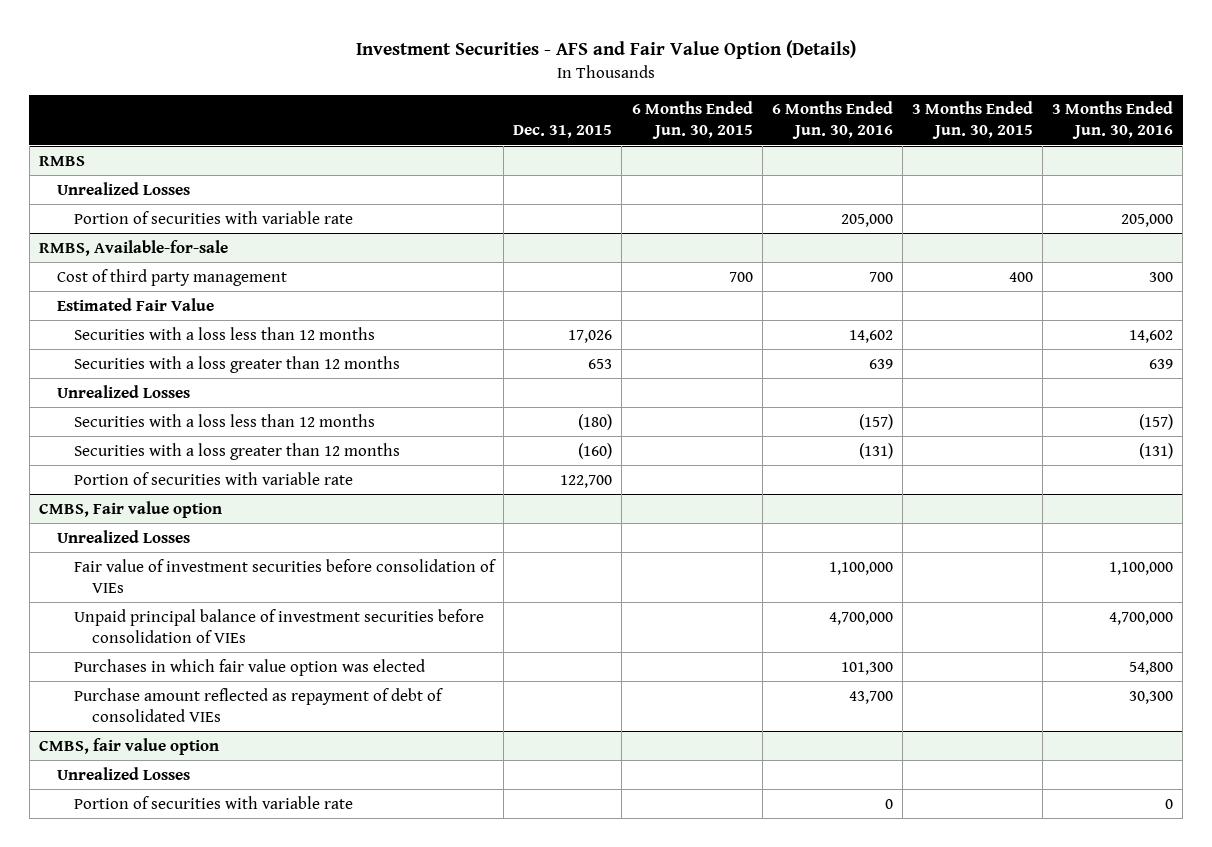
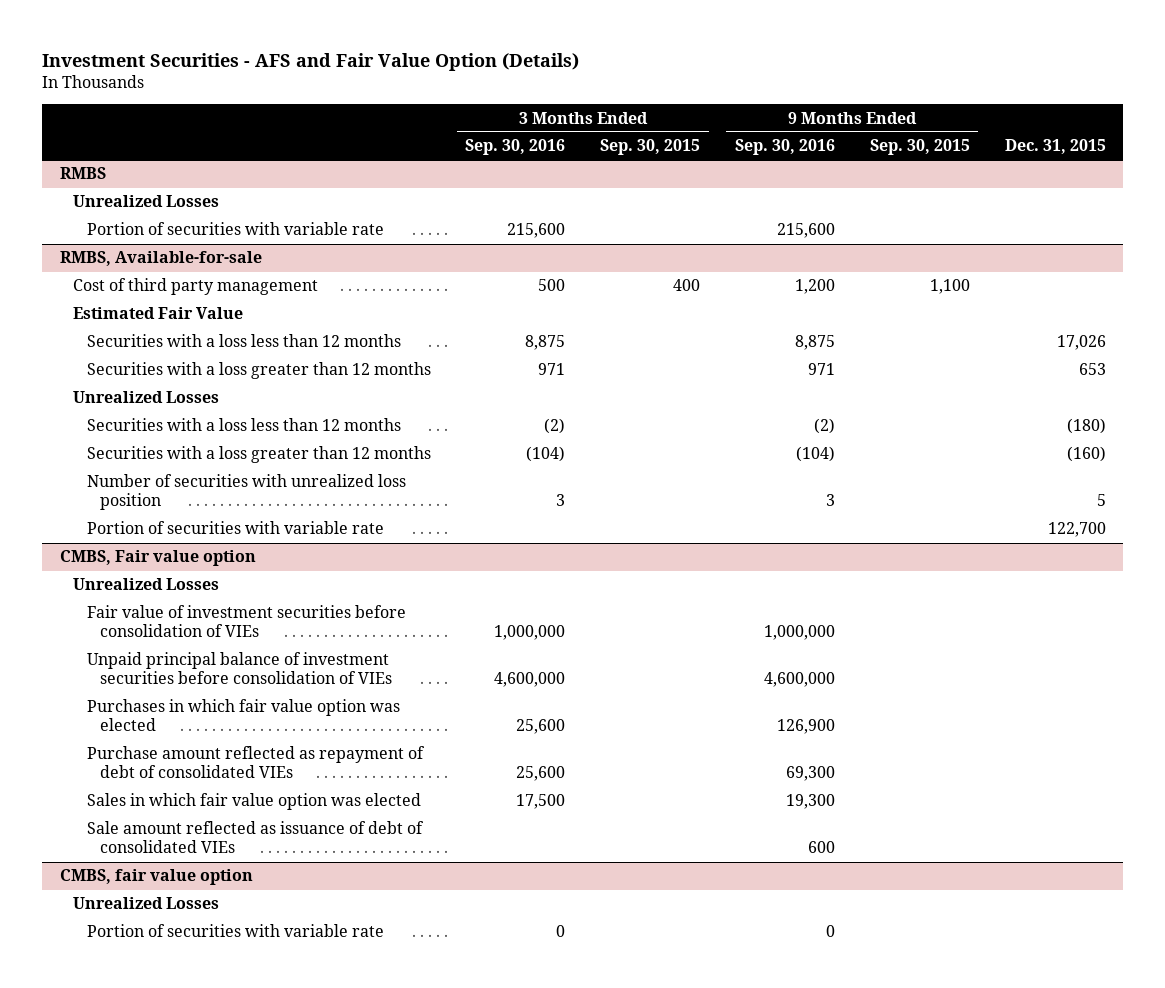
- | Dec. 31, 2015 | 6 Months Ended Jun. 30, 2015 | 6 Months Ended Jun. 30, 2016 | 3 Months Ended Jun. 30, 2015 | 3 Months Ended Jun. 30, 2016
+ | 3 Months Ended Sep. 30, 2016 | 3 Months Ended Sep. 30, 2015 | 9 Months Ended Sep. 30, 2016 | 9 Months Ended Sep. 30, 2015 | Dec. 31, 2015
@ RMBS, Available-for-sale
+ Number of securities with unrealized loss position | 3 | | 3 | | 5
@ CMBS, Fair value option
+ Sales in which fair value option was elected | 17,500 | | 19,300 | |
+ Sale amount reflected as issuance of debt of consolidated VIEs | | | 600 | |

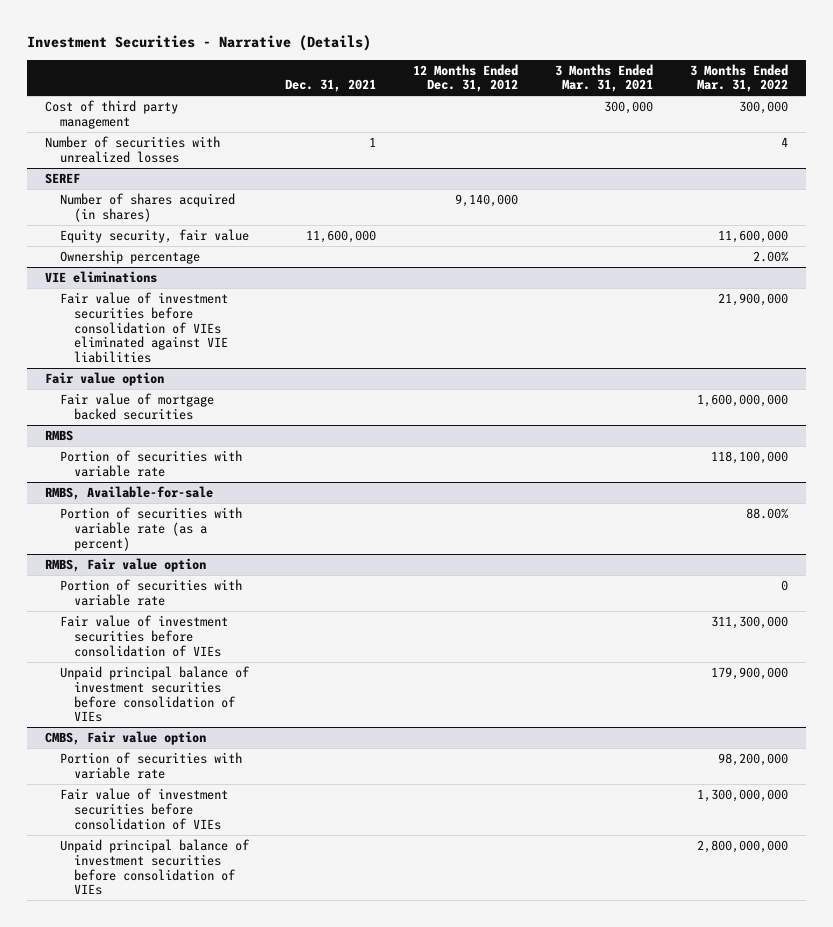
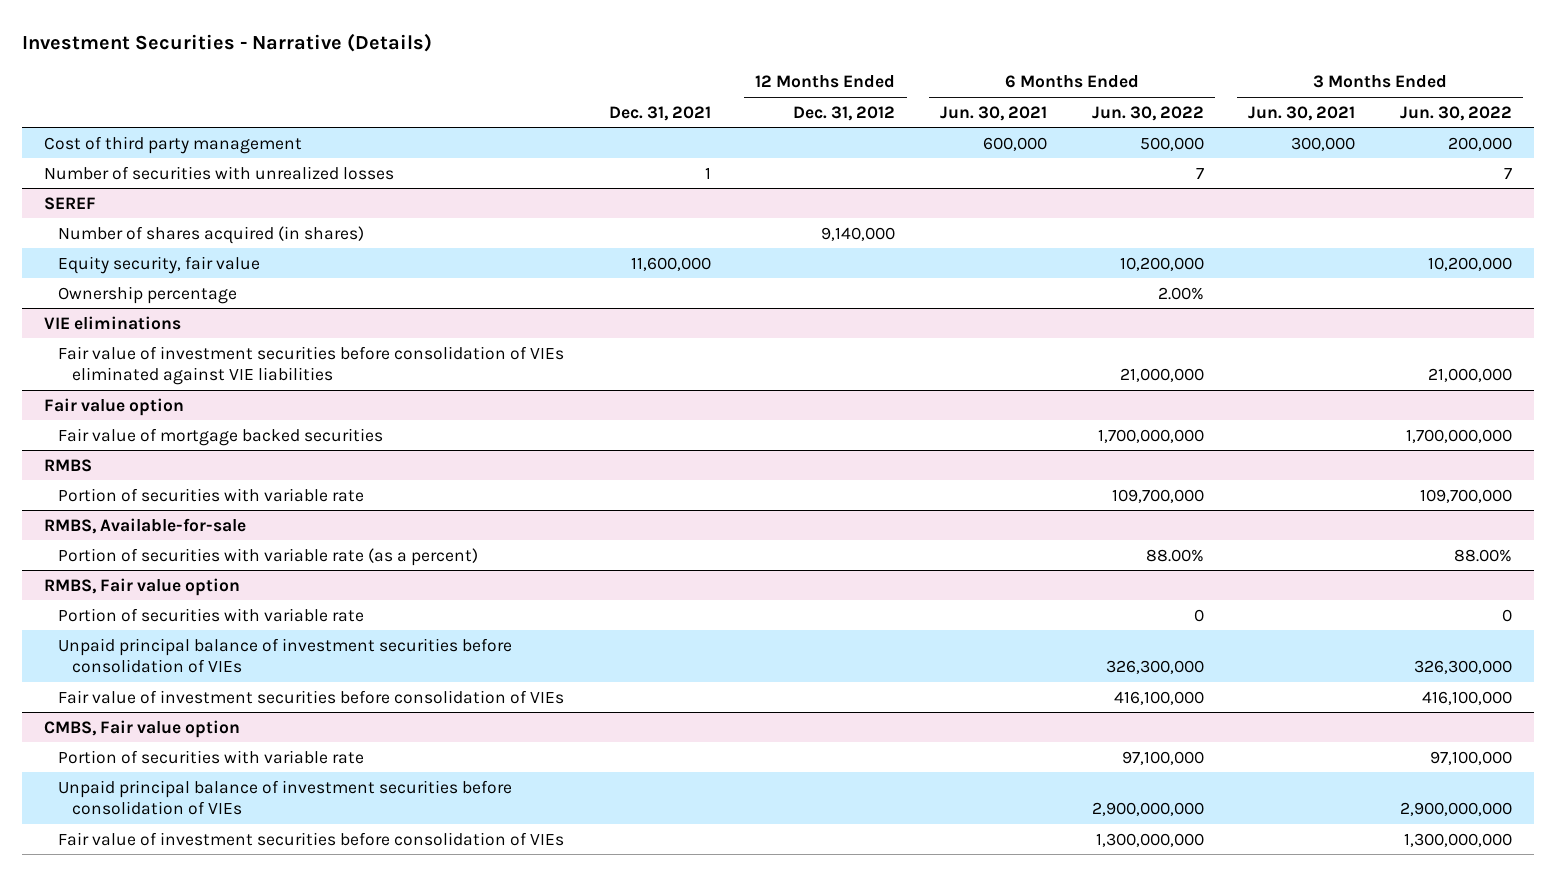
- | Dec. 31, 2021 | 12 Months Ended Dec. 31, 2012 | 3 Months Ended Mar. 31, 2021 | 3 Months Ended Mar. 31, 2022
+ | Dec. 31, 2021 | 12 Months Ended Dec. 31, 2012 | 6 Months Ended Jun. 30, 2021 | 6 Months Ended Jun. 30, 2022 | 3 Months Ended Jun. 30, 2021 | 3 Months Ended Jun. 30, 2022
@ RMBS, Fair value option
moved down: Fair value of investment securities before consolidation of VIEs | | | | 416,100,000 | | 416,100,000
@ CMBS, Fair value option
moved down: Fair value of investment securities before consolidation of VIEs | | | | 1,300,000,000 | | 1,300,000,000

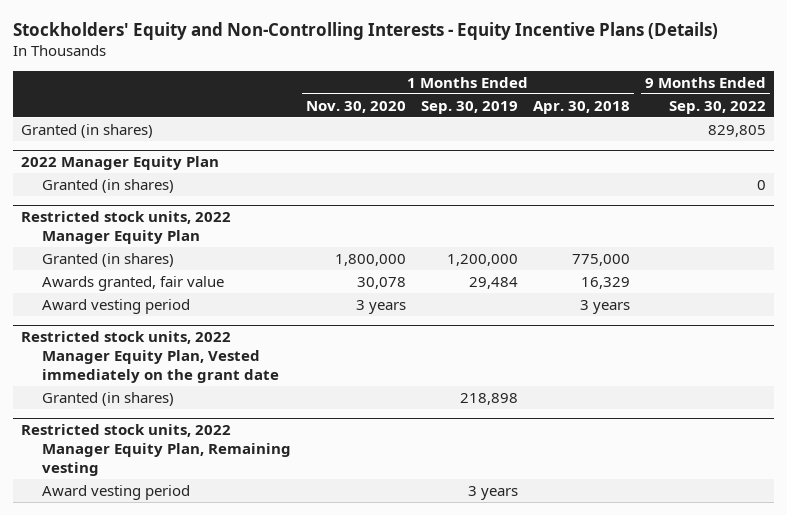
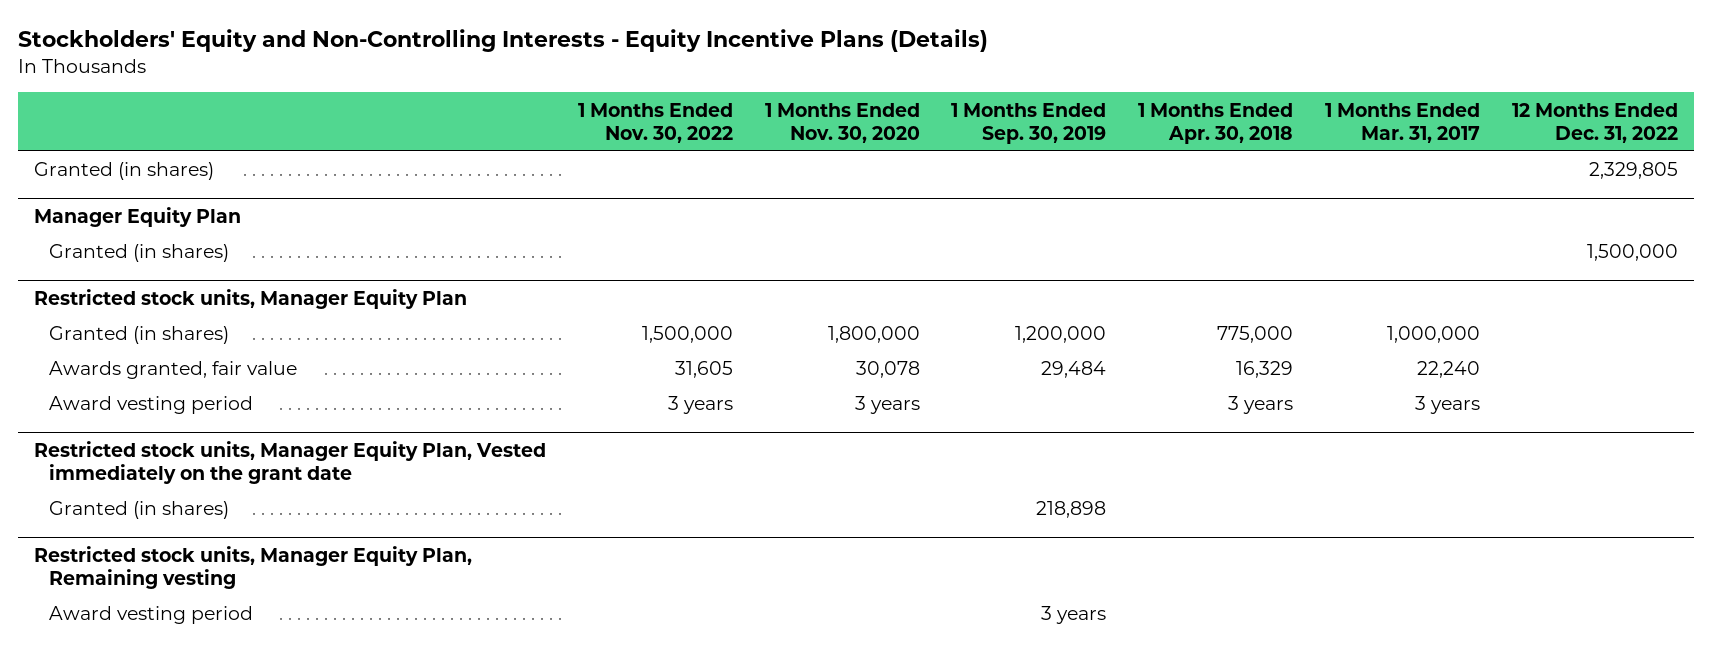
- | 1 Months Ended Nov. 30, 2020 | 1 Months Ended Sep. 30, 2019 | 1 Months Ended Apr. 30, 2018 | 9 Months Ended Sep. 30, 2022
+ | 1 Months Ended Nov. 30, 2022 | 1 Months Ended Nov. 30, 2020 | 1 Months Ended Sep. 30, 2019 | 1 Months Ended Apr. 30, 2018 | 1 Months Ended Mar. 31, 2017 | 12 Months Ended Dec. 31, 2022
- 2022 Manager Equity Plan
+ Manager Equity Plan
- Restricted stock units, 2022 Manager Equity Plan
+ Restricted stock units, Manager Equity Plan
- Restricted stock units, 2022 Manager Equity Plan, Vested immediately on the grant date
+ Restricted stock units, Manager Equity Plan, Vested immediately on the grant date
- Restricted stock units, 2022 Manager Equity Plan, Remaining vesting
+ Restricted stock units, Manager Equity Plan, Remaining vesting

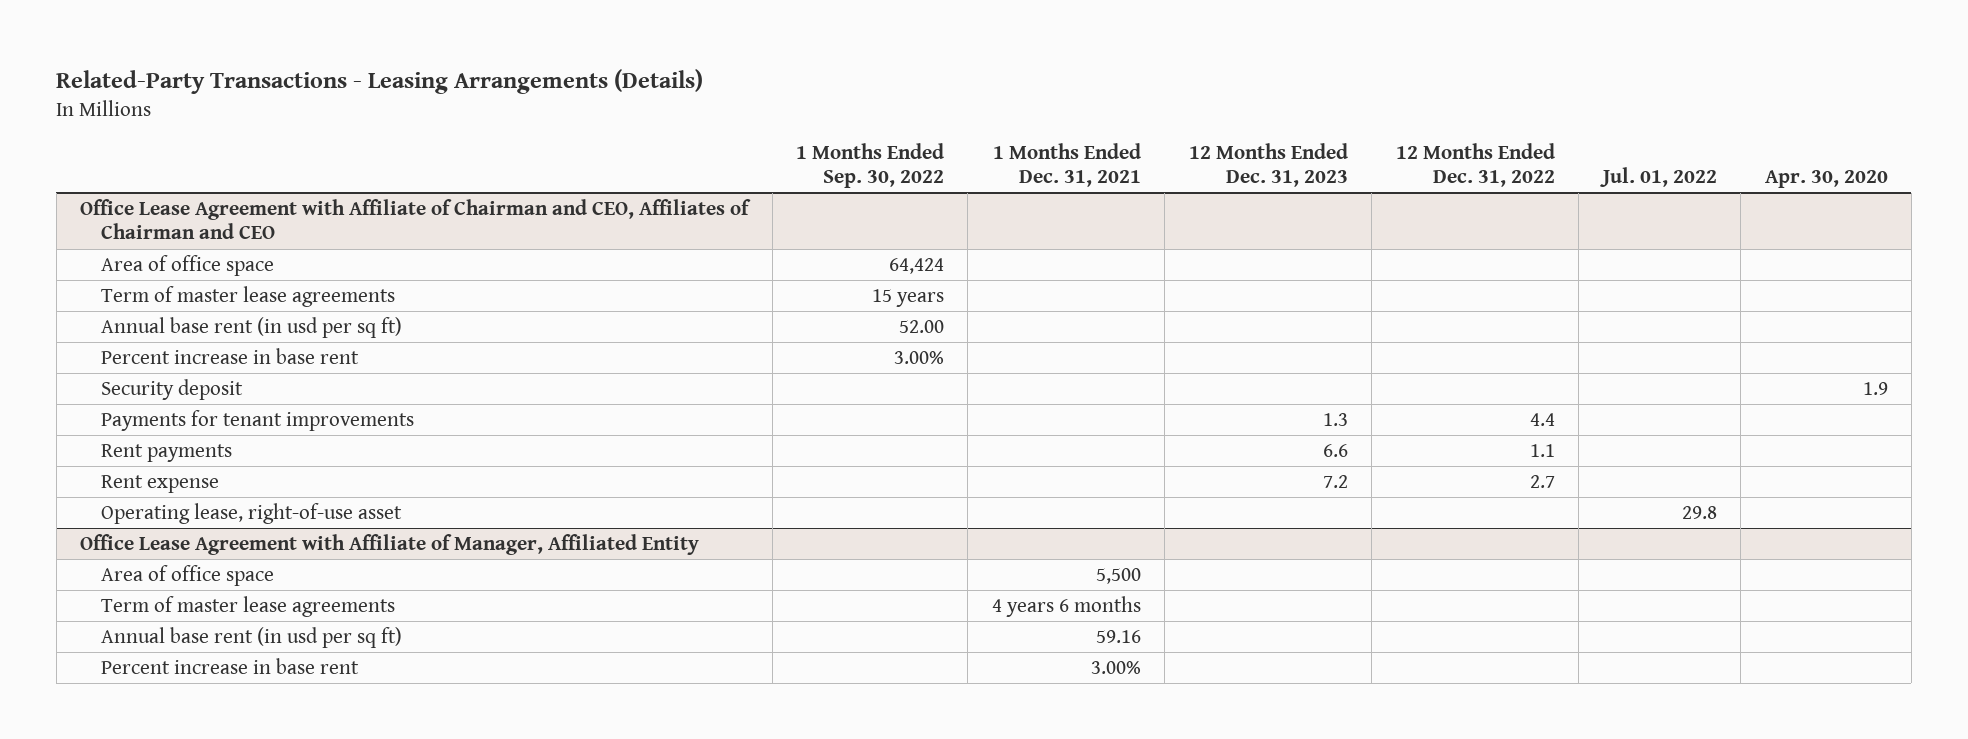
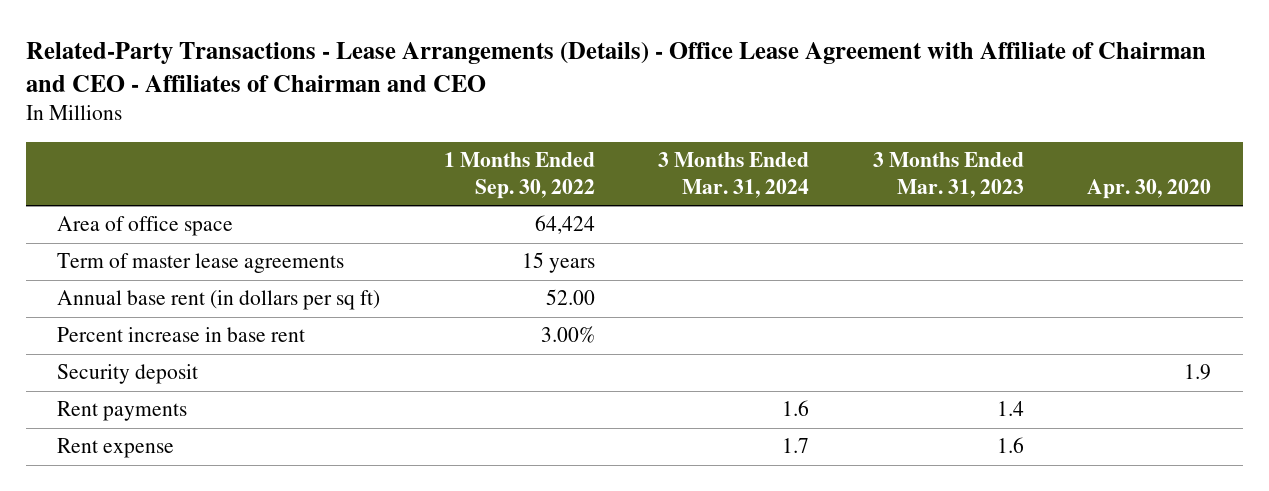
- Related-Party Transactions - Leasing Arrangements (Details)
+ Related-Party Transactions - Lease Arrangements (Details) - Office Lease Agreement with Affiliate of Chairman and CEO - Affiliates of Chairman and CEO
- | 1 Months Ended Sep. 30, 2022 | 1 Months Ended Dec. 31, 2021 | 12 Months Ended Dec. 31, 2023 | 12 Months Ended Dec. 31, 2022 | Jul. 01, 2022 | Apr. 30, 2020
+ | 1 Months Ended Sep. 30, 2022 | 3 Months Ended Mar. 31, 2024 | 3 Months Ended Mar. 31, 2023 | Apr. 30, 2020
- Office Lease Agreement with Affiliate of Chairman and CEO, Affiliates of Chairman and CEO
- Annual base rent (in usd per sq ft) | 52.00 | | | | |
+ Annual base rent (in dollars per sq ft) | 52.00 | | |
- Payments for tenant improvements | | | 1.3 | 4.4 | |
- Operating lease, right-of-use asset | | | | | 29.8 |
- Office Lease Agreement with Affiliate of Manager, Affiliated Entity
- Area of office space | | 5,500 | | | |
- Term of master lease agreements | | 4 years 6 months | | | |
- Annual base rent (in usd per sq ft) | | 59.16 | | | |
- Percent increase in base rent | | 3.00% | | | |

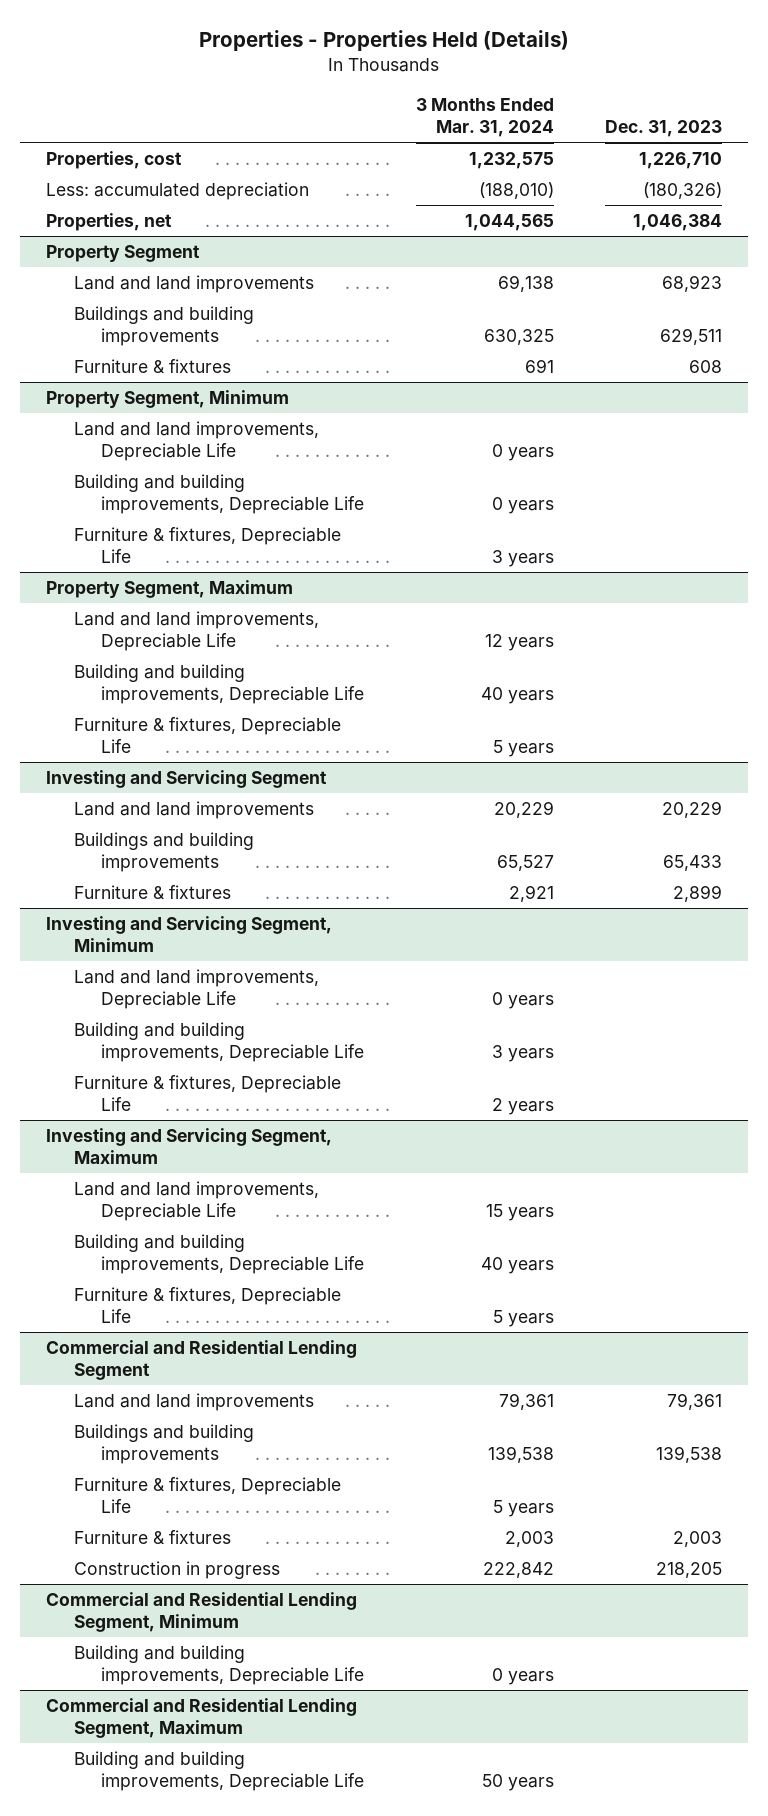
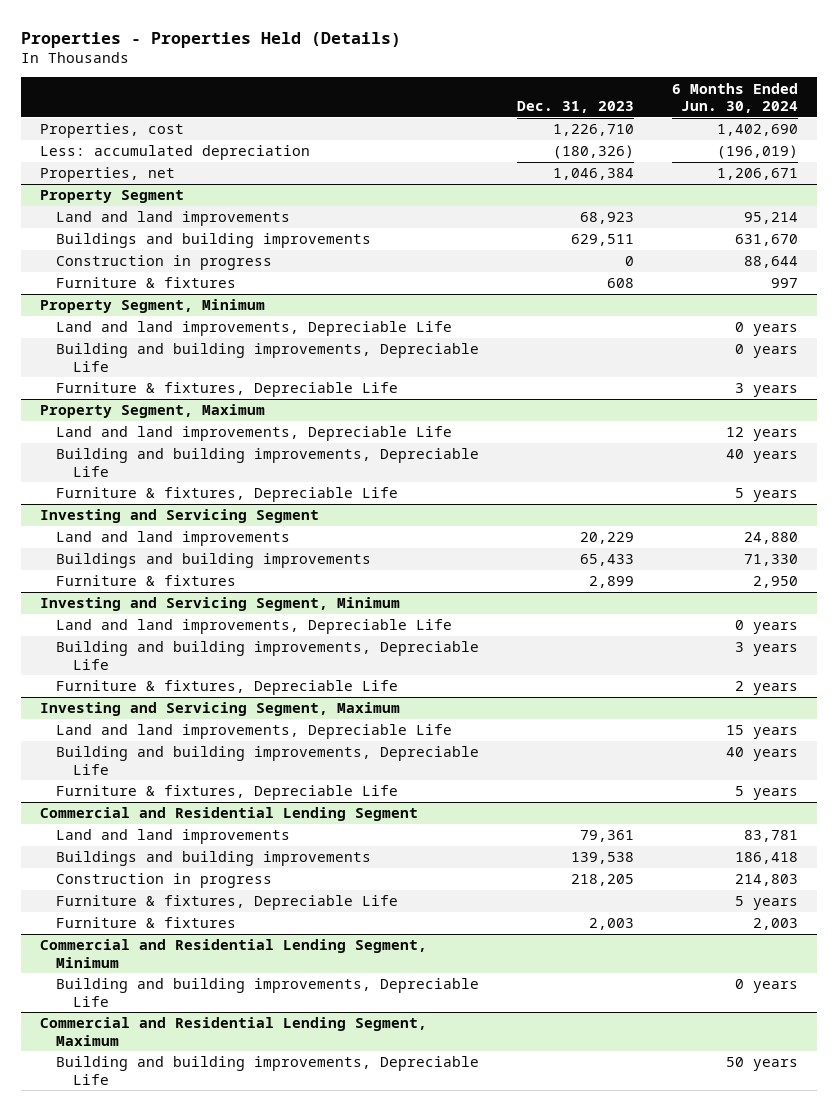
- | 3 Months Ended Mar. 31, 2024 | Dec. 31, 2023
+ | Dec. 31, 2023 | 6 Months Ended Jun. 30, 2024
@ Property Segment
+ Construction in progress | 0 | 88,644
@ Commercial and Residential Lending Segment
moved up: Construction in progress | 218,205 | 214,803

